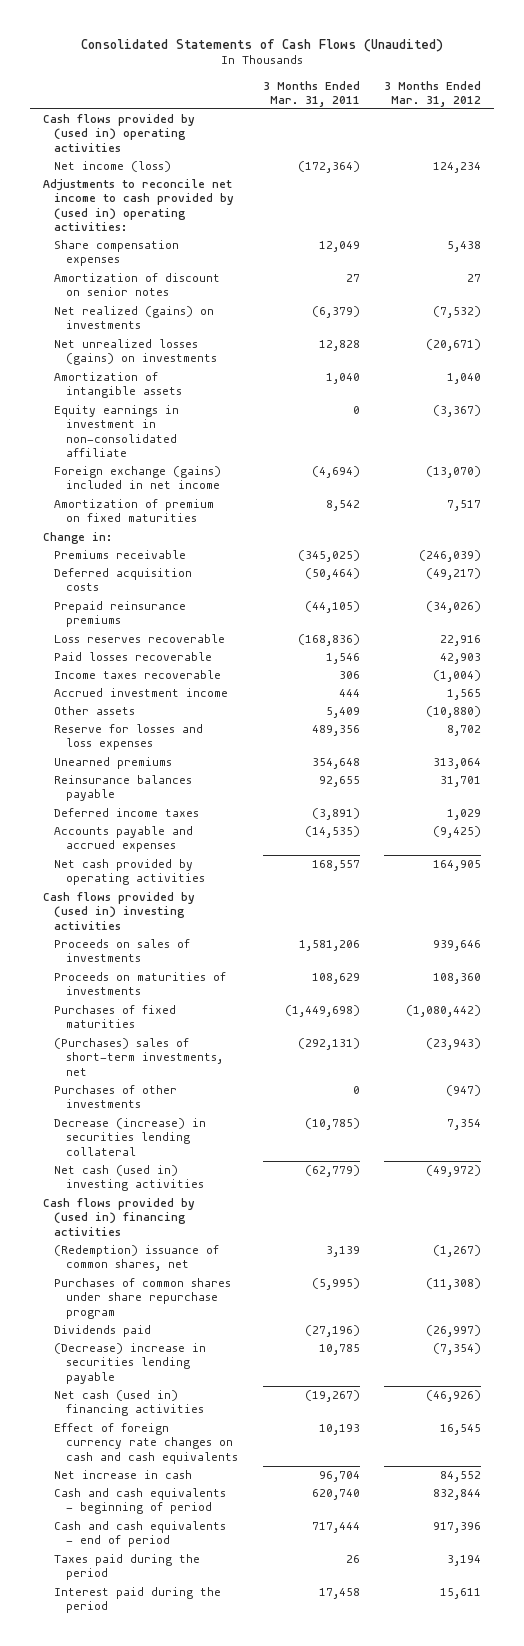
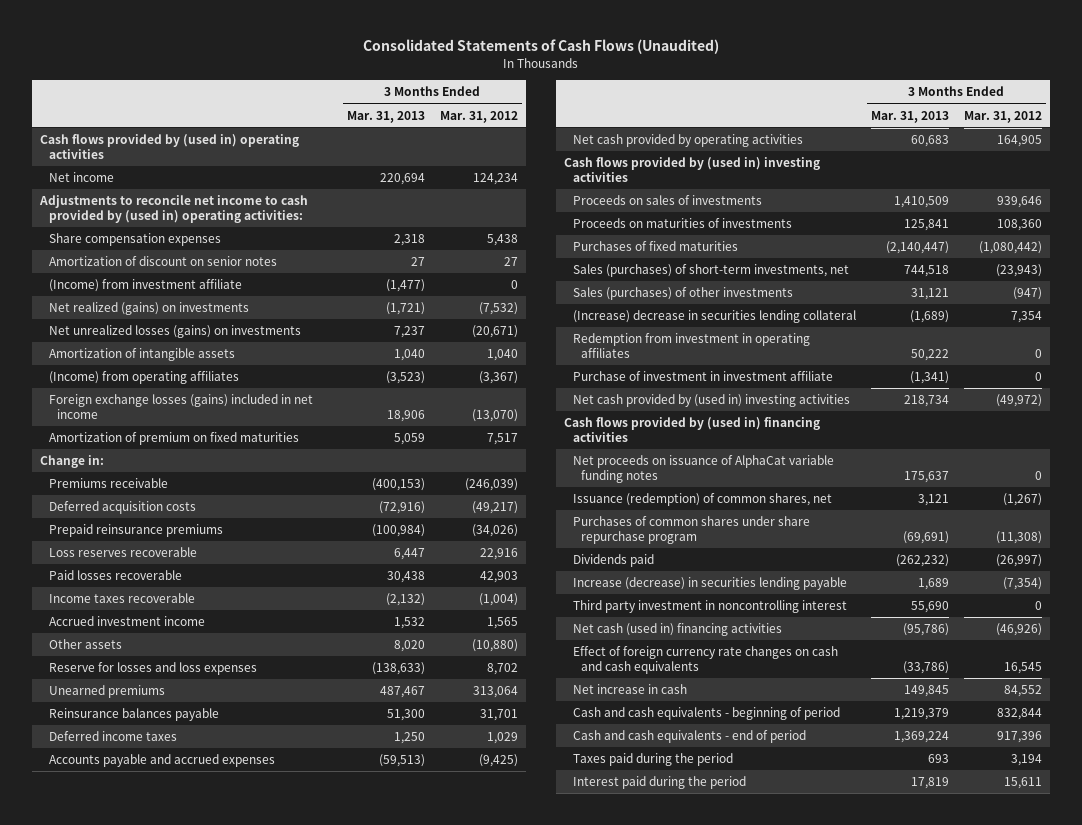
- | 3 Months Ended Mar. 31, 2011 | 3 Months Ended Mar. 31, 2012
+ | 3 Months Ended Mar. 31, 2013 | 3 Months Ended Mar. 31, 2012
- Net income (loss) | (172,364) | 124,234
+ Net income | 220,694 | 124,234
+ (Income) from investment affiliate | (1,477) | 0
- Equity earnings in investment in non-consolidated affiliate | 0 | (3,367)
- Foreign exchange (gains) included in net income | (4,694) | (13,070)
+ (Income) from operating affiliates | (3,523) | (3,367)
+ Foreign exchange losses (gains) included in net income | 18,906 | (13,070)
- (Purchases) sales of short-term investments, net | (292,131) | (23,943)
- Purchases of other investments | 0 | (947)
- Decrease (increase) in securities lending collateral | (10,785) | 7,354
- Net cash (used in) investing activities | (62,779) | (49,972)
+ Sales (purchases) of short-term investments, net | 744,518 | (23,943)
+ Sales (purchases) of other investments | 31,121 | (947)
+ (Increase) decrease in securities lending collateral | (1,689) | 7,354
+ Redemption from investment in operating affiliates | 50,222 | 0
+ Purchase of investment in investment affiliate | (1,341) | 0
+ Net cash provided by (used in) investing activities | 218,734 | (49,972)
- (Redemption) issuance of common shares, net | 3,139 | (1,267)
+ Net proceeds on issuance of AlphaCat variable funding notes | 175,637 | 0
+ Issuance (redemption) of common shares, net | 3,121 | (1,267)
- (Decrease) increase in securities lending payable | 10,785 | (7,354)
+ Increase (decrease) in securities lending payable | 1,689 | (7,354)
+ Third party investment in noncontrolling interest | 55,690 | 0

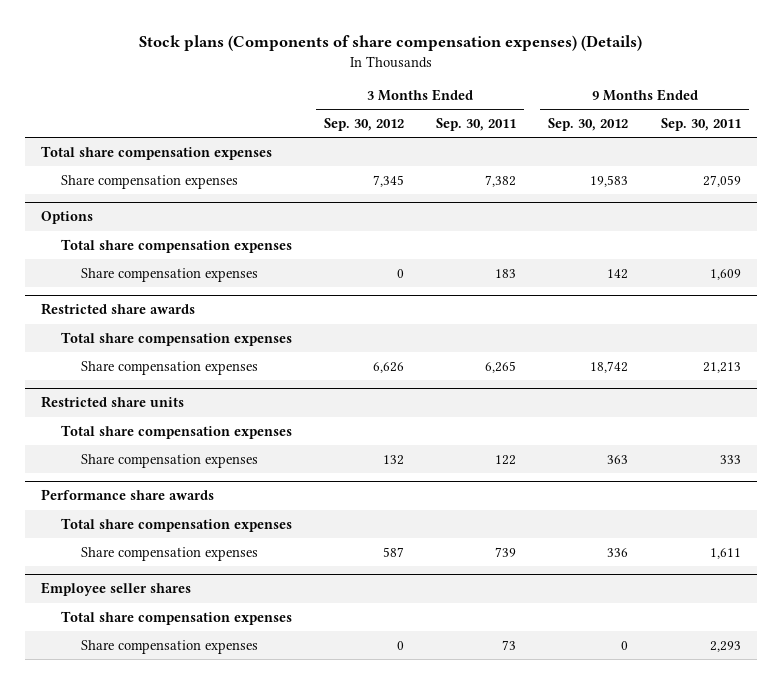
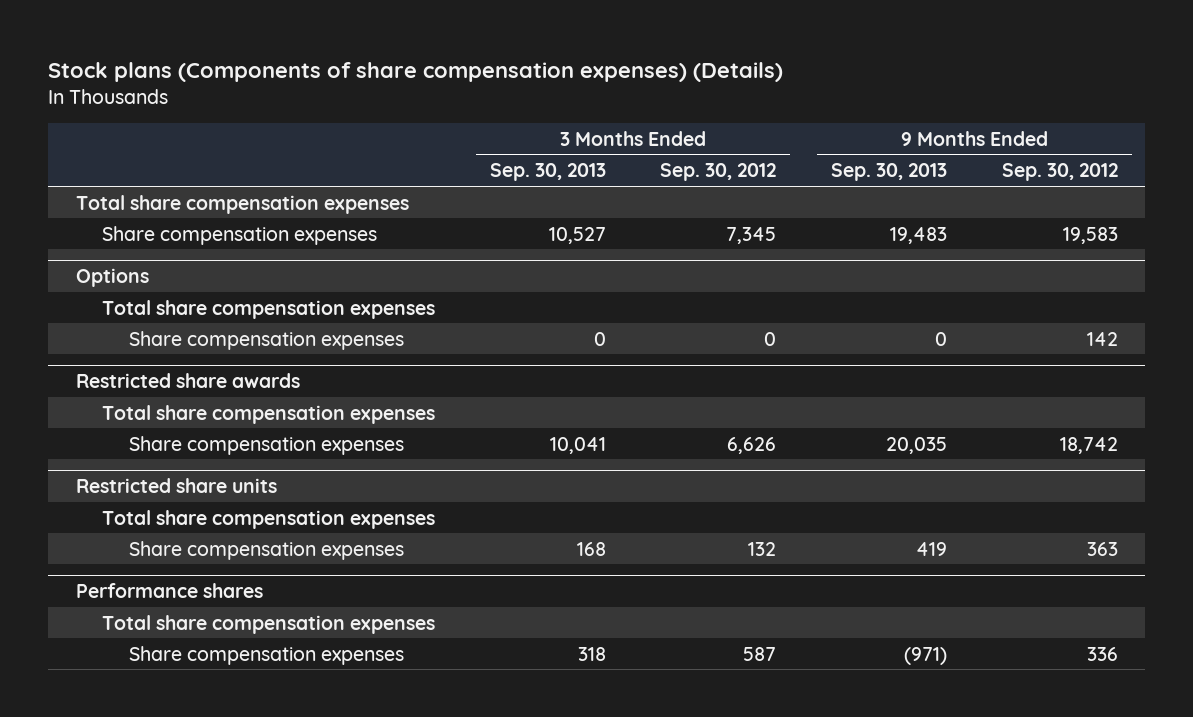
- | 3 Months Ended Sep. 30, 2012 | 3 Months Ended Sep. 30, 2011 | 9 Months Ended Sep. 30, 2012 | 9 Months Ended Sep. 30, 2011
+ | 3 Months Ended Sep. 30, 2013 | 3 Months Ended Sep. 30, 2012 | 9 Months Ended Sep. 30, 2013 | 9 Months Ended Sep. 30, 2012
- Performance share awards
+ Performance shares
- Employee seller shares
- Total share compensation expenses
- Share compensation expenses | 0 | 73 | 0 | 2,293

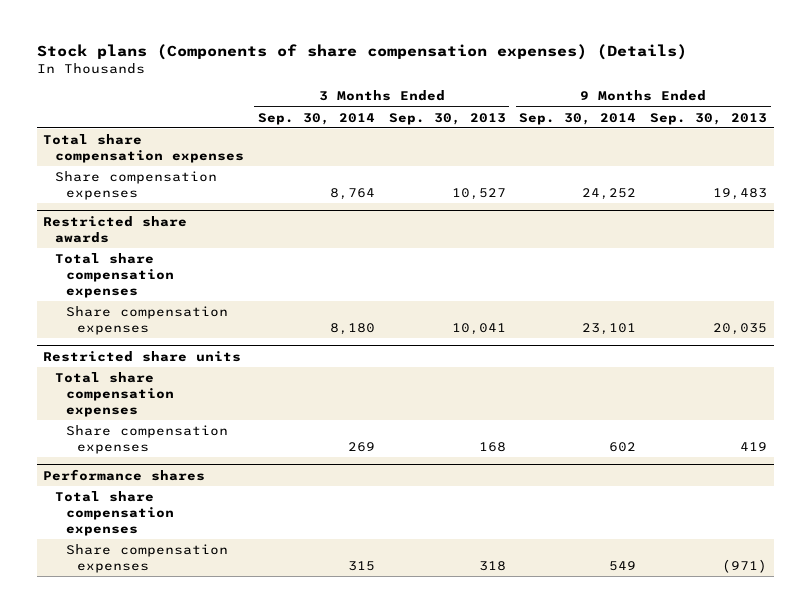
- | 3 Months Ended Sep. 30, 2013 | 3 Months Ended Sep. 30, 2012 | 9 Months Ended Sep. 30, 2013 | 9 Months Ended Sep. 30, 2012
+ | 3 Months Ended Sep. 30, 2014 | 3 Months Ended Sep. 30, 2013 | 9 Months Ended Sep. 30, 2014 | 9 Months Ended Sep. 30, 2013
- Options
- Total share compensation expenses
- Share compensation expenses | 0 | 0 | 0 | 142

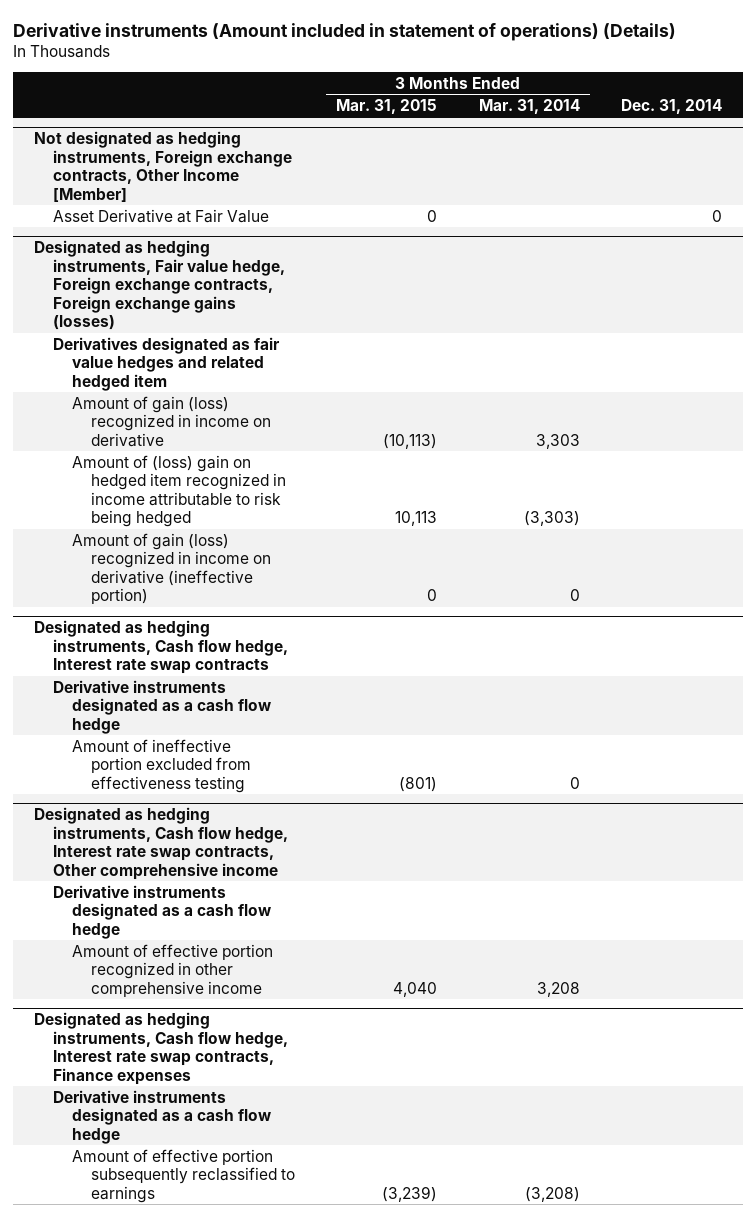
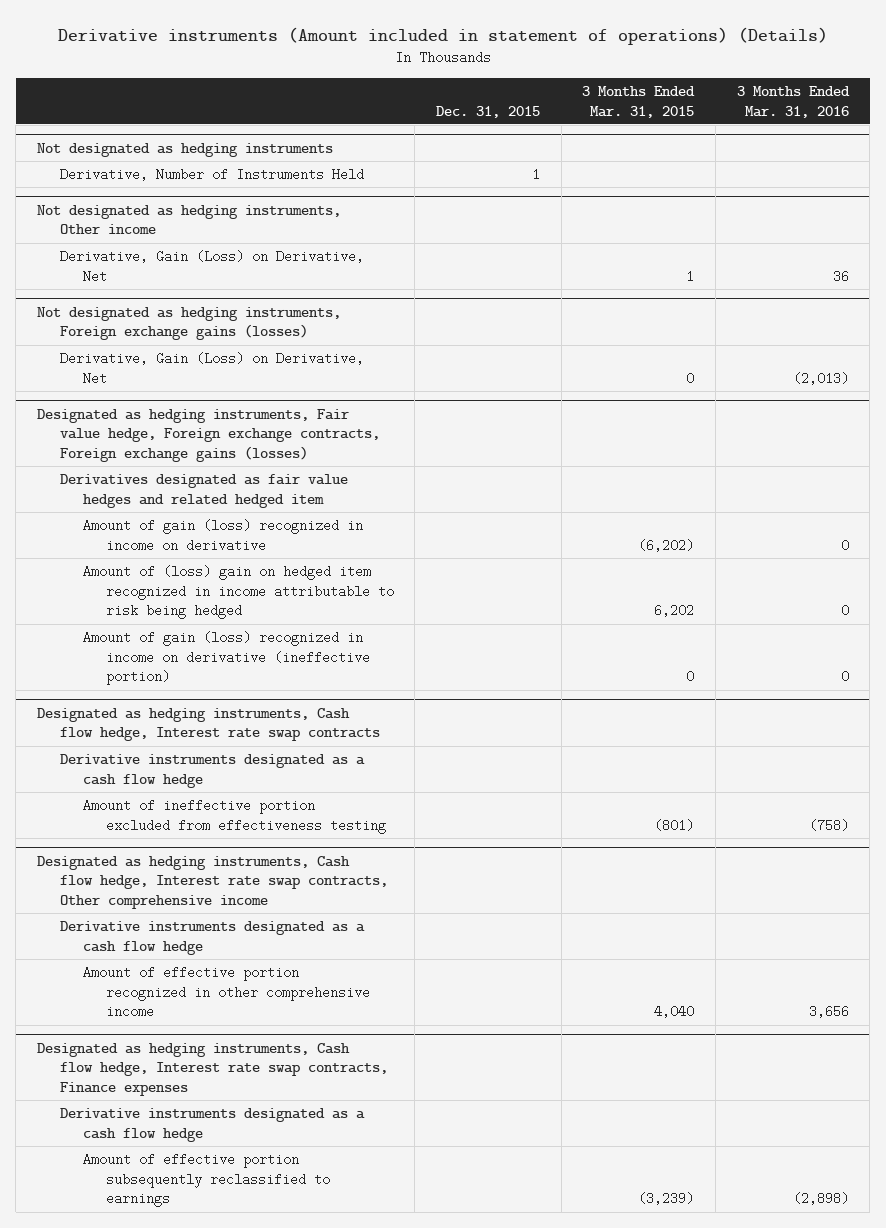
- | 3 Months Ended Mar. 31, 2015 | 3 Months Ended Mar. 31, 2014 | Dec. 31, 2014
+ | Dec. 31, 2015 | 3 Months Ended Mar. 31, 2015 | 3 Months Ended Mar. 31, 2016
- Not designated as hedging instruments, Foreign exchange contracts, Other Income [Member]
- Asset Derivative at Fair Value | 0 | | 0
+ Not designated as hedging instruments
+ Derivative, Number of Instruments Held | 1 | |
+ Not designated as hedging instruments, Other income
+ Derivative, Gain (Loss) on Derivative, Net | | 1 | 36
+ Not designated as hedging instruments, Foreign exchange gains (losses)
+ Derivative, Gain (Loss) on Derivative, Net | | 0 | (2,013)
@ Designated as hedging instruments, Fair value hedge, Foreign exchange contracts, Foreign exchange gains (losses)
- Amount of gain (loss) recognized in income on derivative | (10,113) | 3,303 |
- Amount of (loss) gain on hedged item recognized in income attributable to risk being hedged | 10,113 | (3,303) |
+ Amount of gain (loss) recognized in income on derivative | | (6,202) | 0
+ Amount of (loss) gain on hedged item recognized in income attributable to risk being hedged | | 6,202 | 0

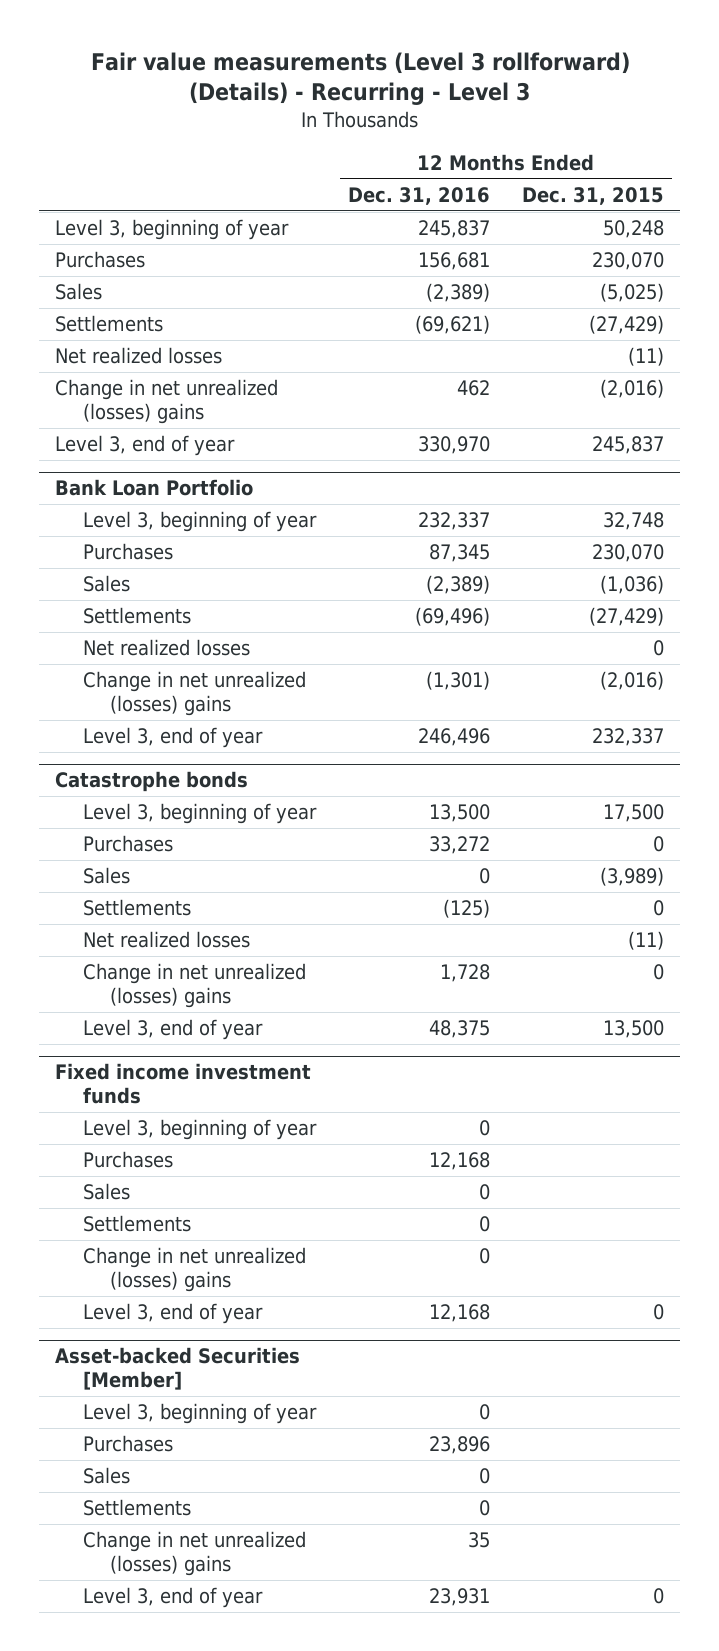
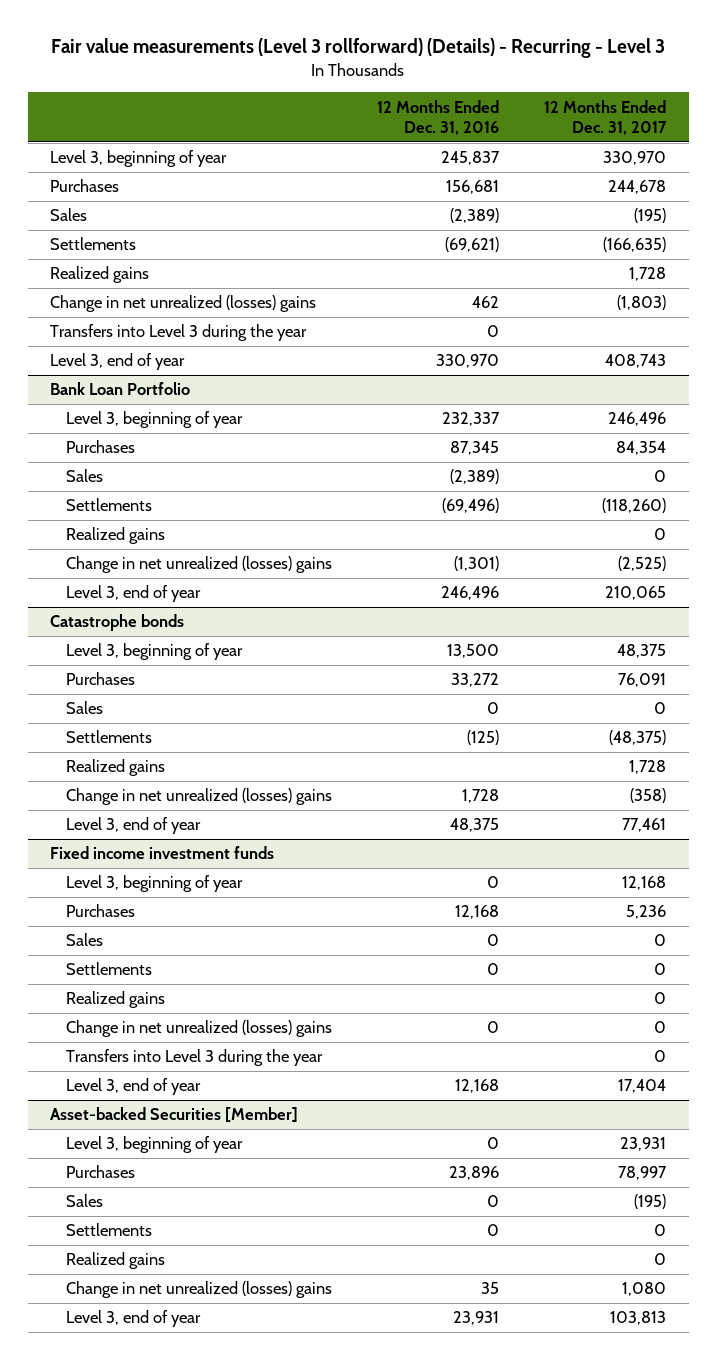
- | 12 Months Ended Dec. 31, 2016 | 12 Months Ended Dec. 31, 2015
+ | 12 Months Ended Dec. 31, 2016 | 12 Months Ended Dec. 31, 2017
- Net realized losses | | (11)
+ Realized gains | | 1,728
+ Transfers into Level 3 during the year | 0 |
@ Bank Loan Portfolio
- Net realized losses | | 0
+ Realized gains | | 0
@ Catastrophe bonds
- Net realized losses | | (11)
+ Realized gains | | 1,728
@ Fixed income investment funds
+ Realized gains | | 0
+ Transfers into Level 3 during the year | | 0
@ Asset-backed Securities [Member]
+ Realized gains | | 0

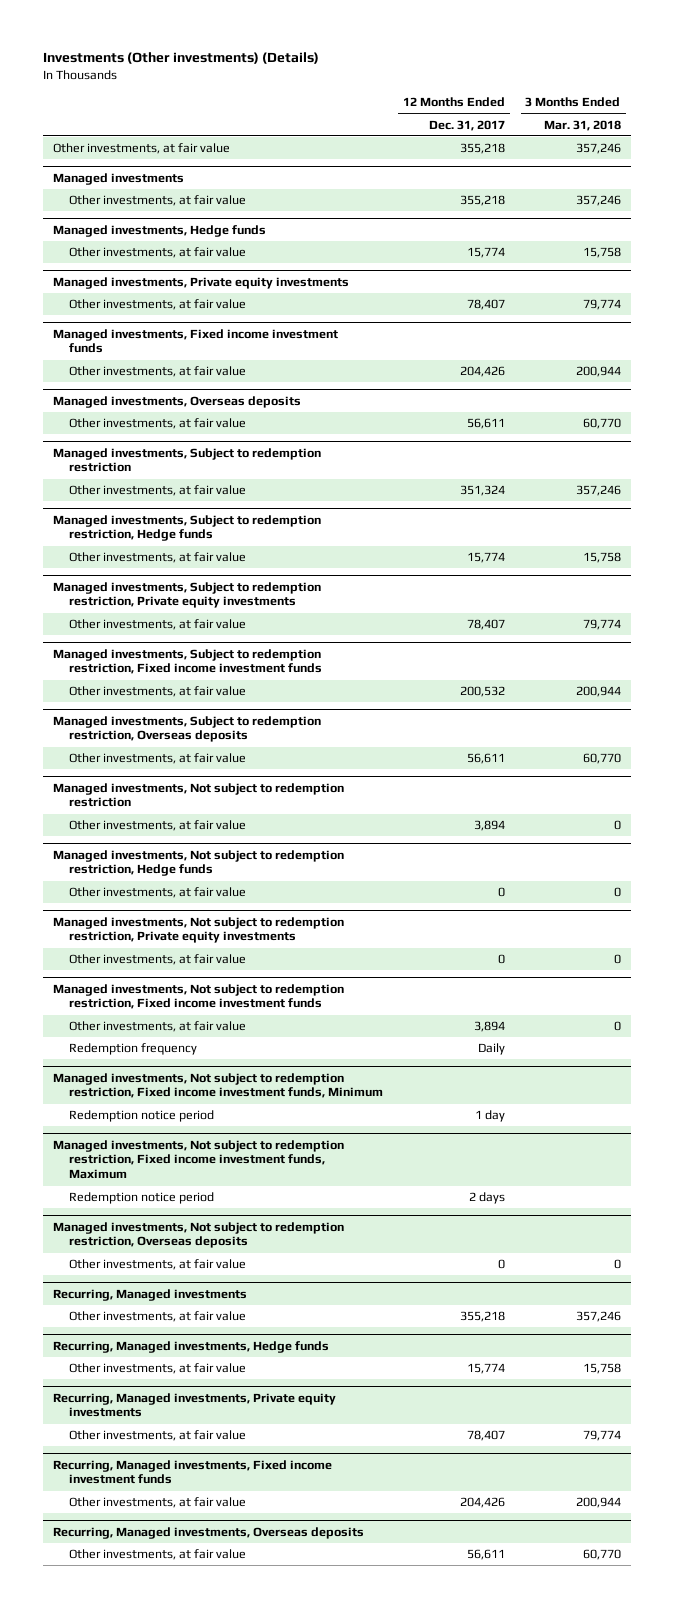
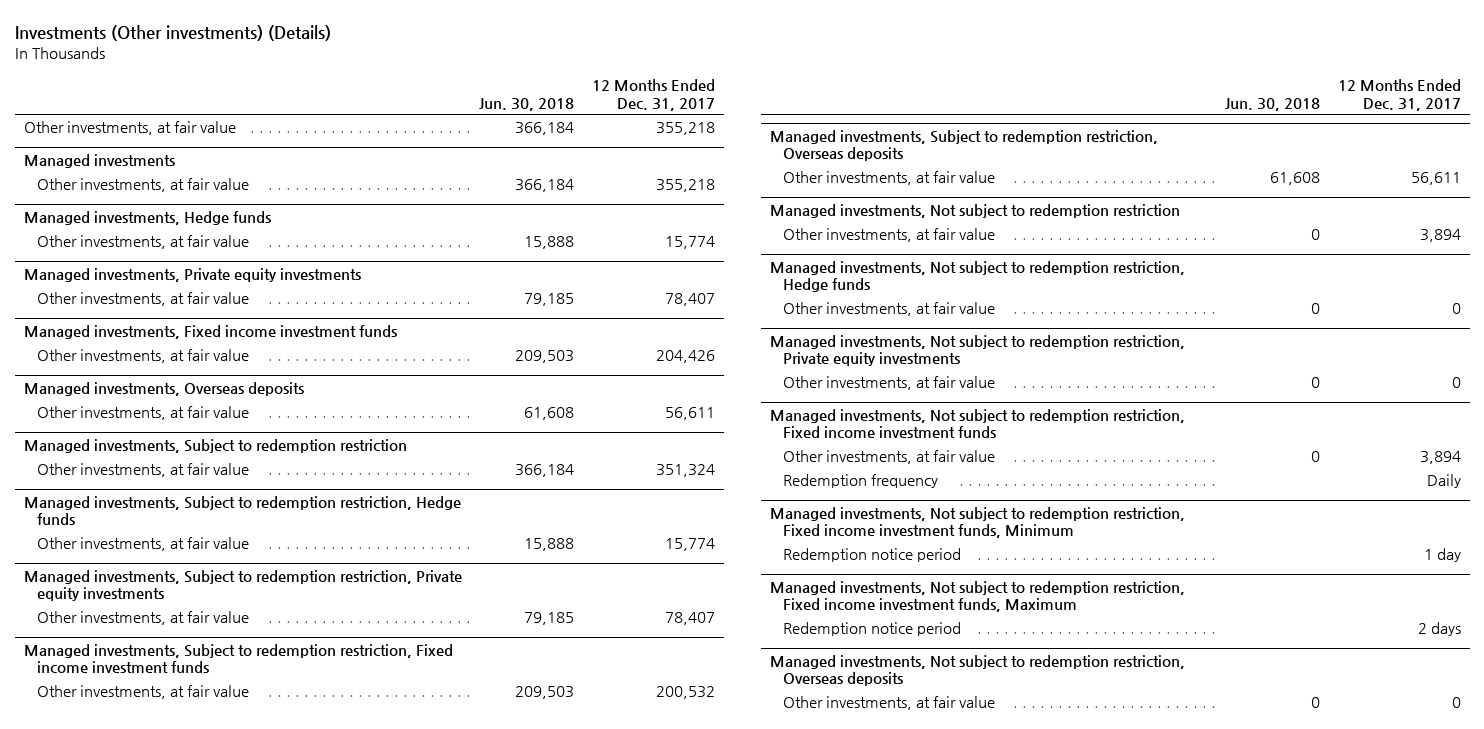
- | 12 Months Ended Dec. 31, 2017 | 3 Months Ended Mar. 31, 2018
+ | Jun. 30, 2018 | 12 Months Ended Dec. 31, 2017
- Recurring, Managed investments
- Other investments, at fair value | 355,218 | 357,246
- Recurring, Managed investments, Hedge funds
- Other investments, at fair value | 15,774 | 15,758
- Recurring, Managed investments, Private equity investments
- Other investments, at fair value | 78,407 | 79,774
- Recurring, Managed investments, Fixed income investment funds
- Other investments, at fair value | 204,426 | 200,944
- Recurring, Managed investments, Overseas deposits
- Other investments, at fair value | 56,611 | 60,770

